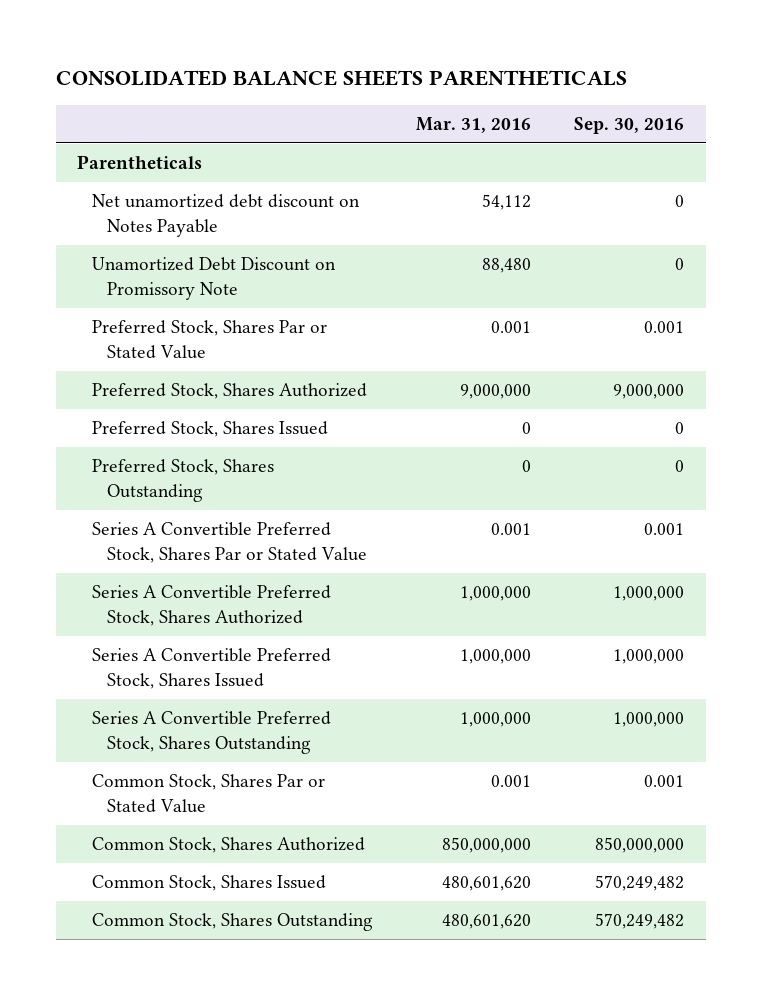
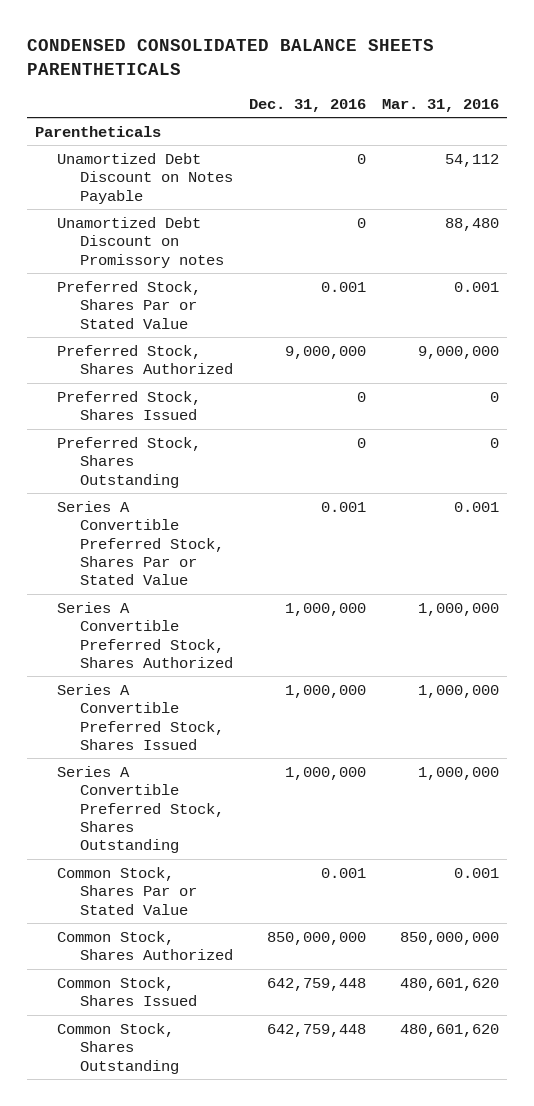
- CONSOLIDATED BALANCE SHEETS PARENTHETICALS
+ CONDENSED CONSOLIDATED BALANCE SHEETS PARENTHETICALS
- | Mar. 31, 2016 | Sep. 30, 2016
+ | Dec. 31, 2016 | Mar. 31, 2016
- Net unamortized debt discount on Notes Payable | 54,112 | 0
- Unamortized Debt Discount on Promissory Note | 88,480 | 0
+ Unamortized Debt Discount on Notes Payable | 0 | 54,112
+ Unamortized Debt Discount on Promissory notes | 0 | 88,480

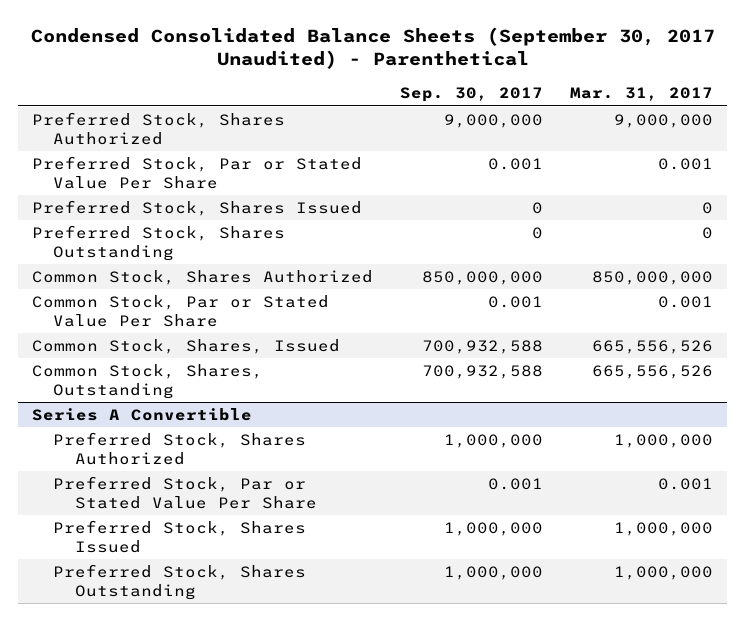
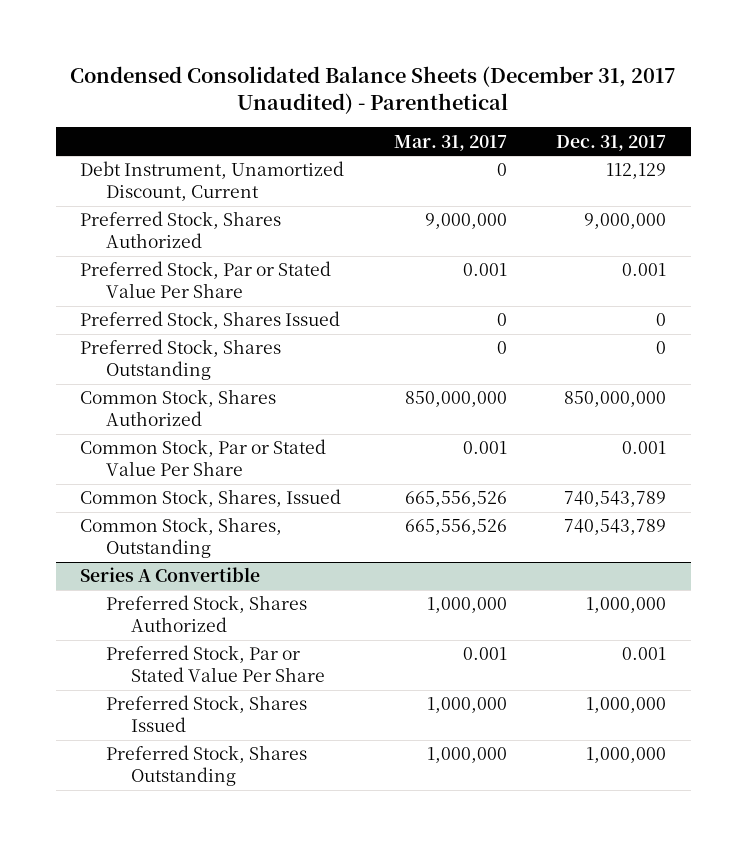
- Condensed Consolidated Balance Sheets (September 30, 2017 Unaudited) - Parenthetical
+ Condensed Consolidated Balance Sheets (December 31, 2017 Unaudited) - Parenthetical
- | Sep. 30, 2017 | Mar. 31, 2017
+ | Mar. 31, 2017 | Dec. 31, 2017
+ Debt Instrument, Unamortized Discount, Current | 0 | 112,129

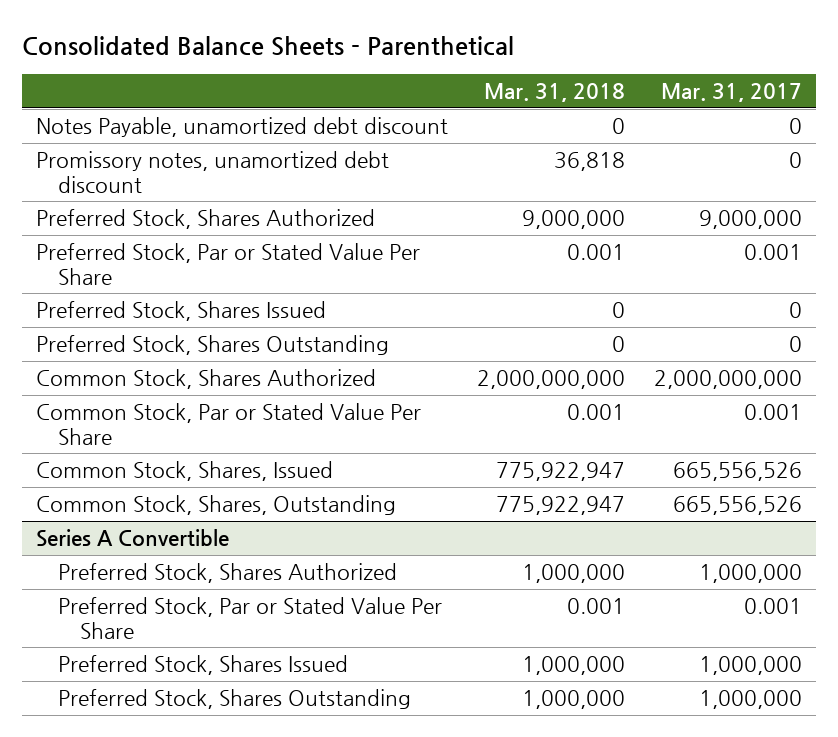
- Condensed Consolidated Balance Sheets (December 31, 2017 Unaudited) - Parenthetical
+ Consolidated Balance Sheets - Parenthetical
- | Mar. 31, 2017 | Dec. 31, 2017
+ | Mar. 31, 2018 | Mar. 31, 2017
- Debt Instrument, Unamortized Discount, Current | 0 | 112,129
+ Notes Payable, unamortized debt discount | 0 | 0
+ Promissory notes, unamortized debt discount | 36,818 | 0
- Common Stock, Shares Authorized | 850,000,000 | 850,000,000
+ Common Stock, Shares Authorized | 2,000,000,000 | 2,000,000,000

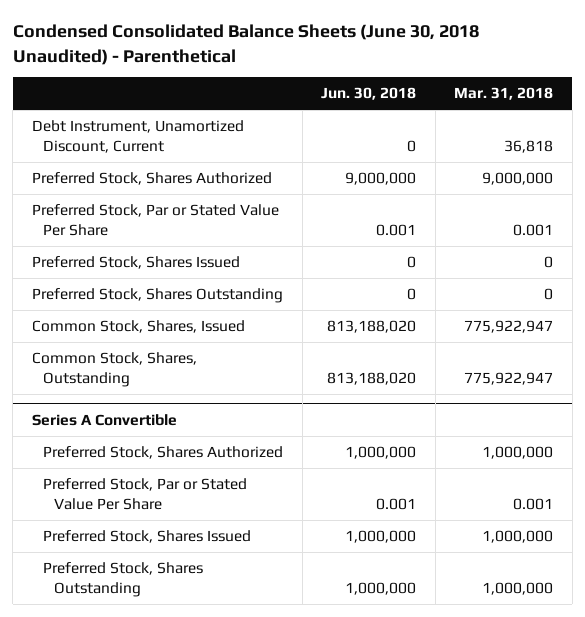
- Consolidated Balance Sheets - Parenthetical
+ Condensed Consolidated Balance Sheets (June 30, 2018 Unaudited) - Parenthetical
- | Mar. 31, 2018 | Mar. 31, 2017
+ | Jun. 30, 2018 | Mar. 31, 2018
- Notes Payable, unamortized debt discount | 0 | 0
- Promissory notes, unamortized debt discount | 36,818 | 0
+ Debt Instrument, Unamortized Discount, Current | 0 | 36,818
- Common Stock, Shares Authorized | 2,000,000,000 | 2,000,000,000
- Common Stock, Par or Stated Value Per Share | 0.001 | 0.001

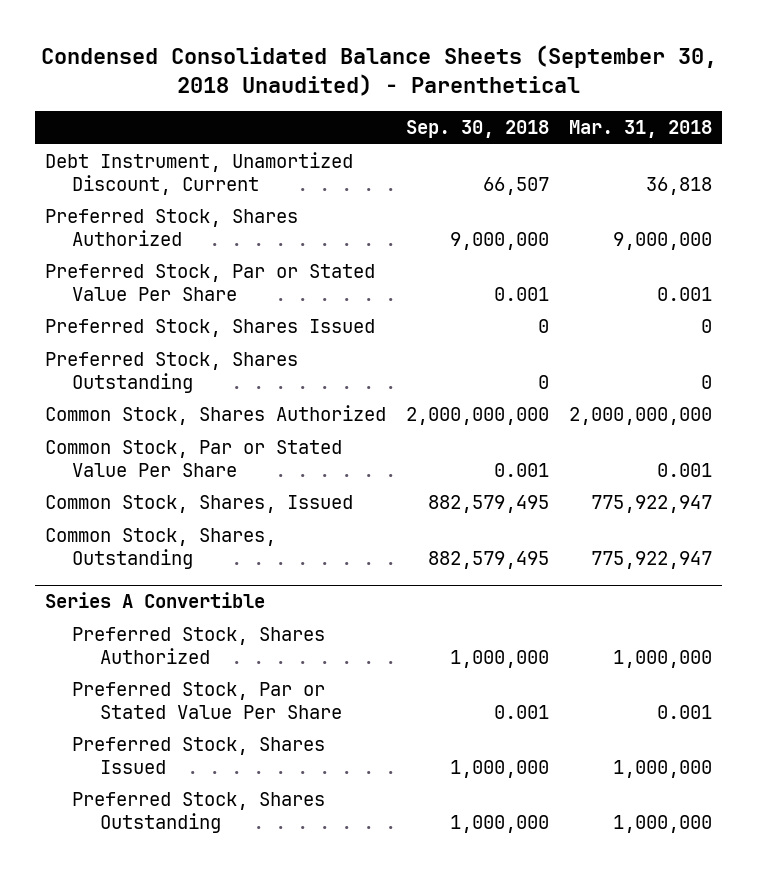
- Condensed Consolidated Balance Sheets (June 30, 2018 Unaudited) - Parenthetical
+ Condensed Consolidated Balance Sheets (September 30, 2018 Unaudited) - Parenthetical
- | Jun. 30, 2018 | Mar. 31, 2018
+ | Sep. 30, 2018 | Mar. 31, 2018
+ Common Stock, Shares Authorized | 2,000,000,000 | 2,000,000,000
+ Common Stock, Par or Stated Value Per Share | 0.001 | 0.001

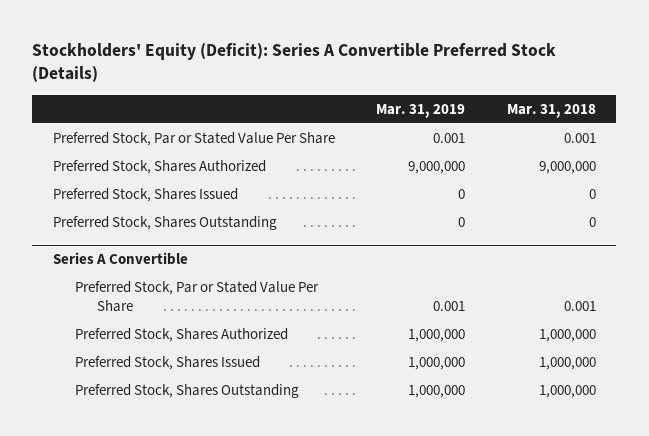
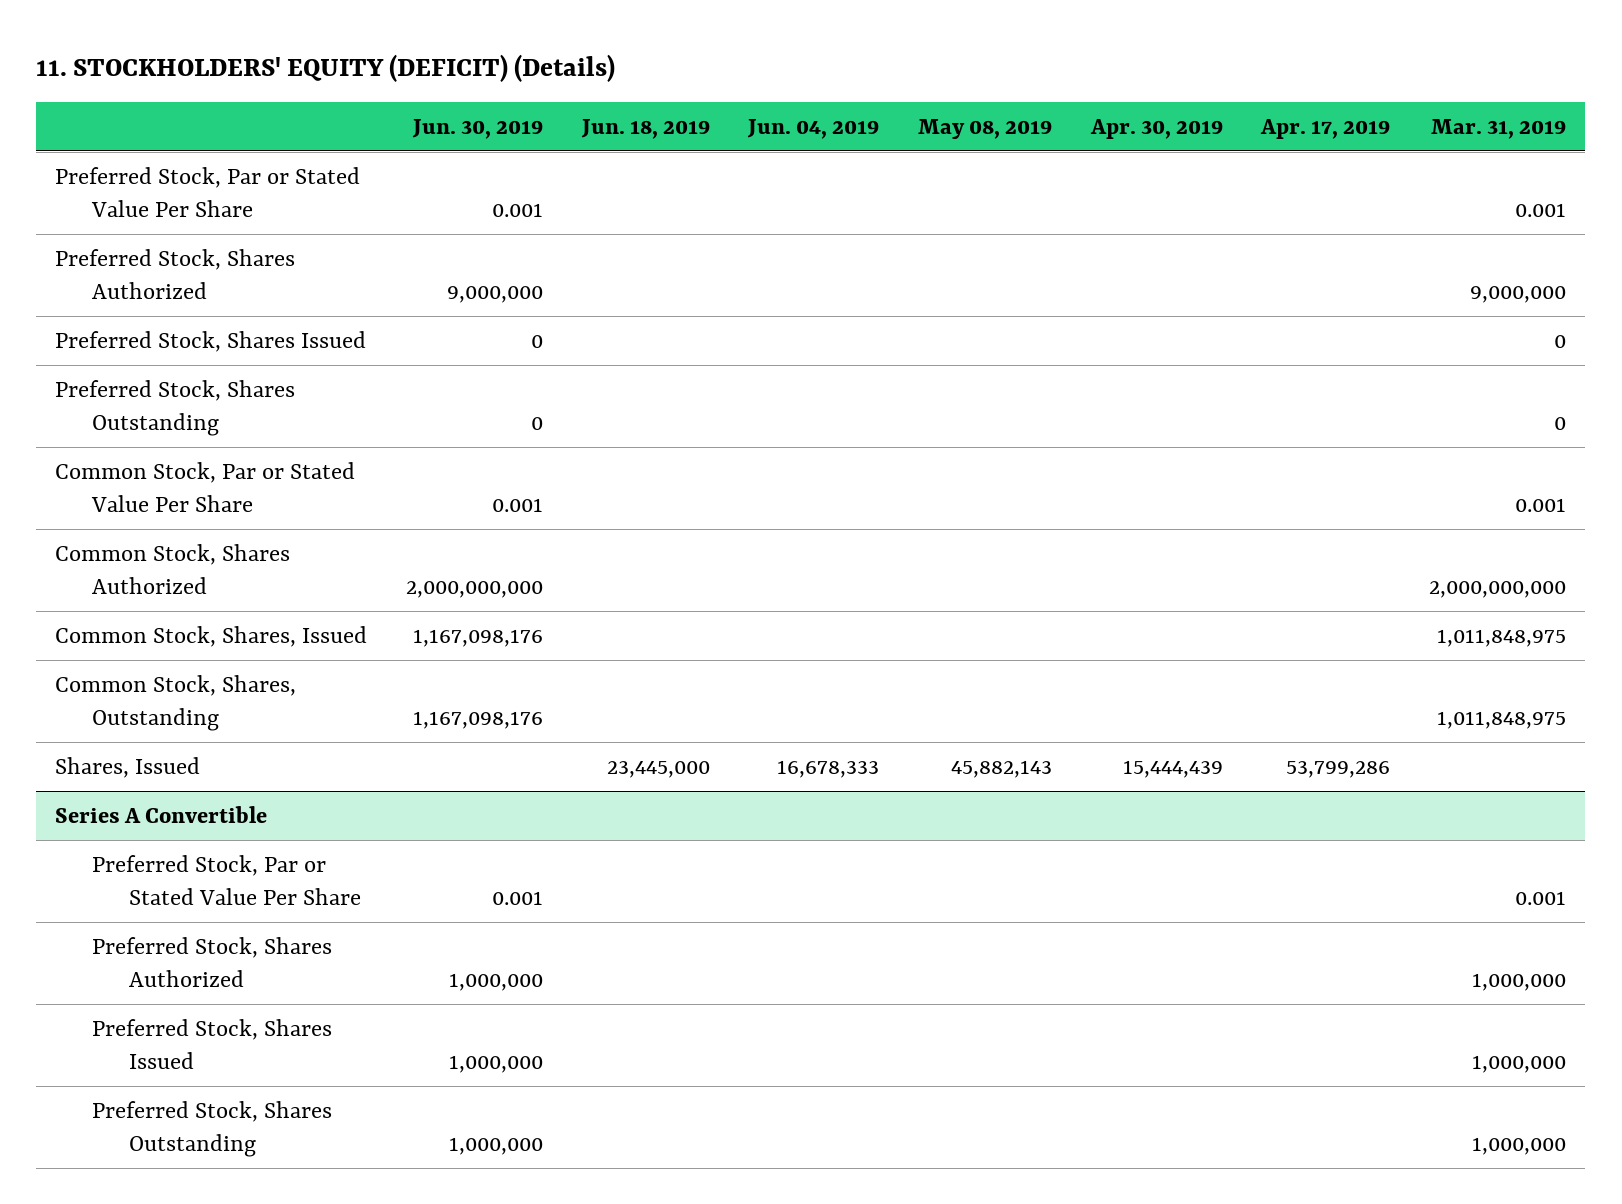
- Stockholders' Equity (Deficit): Series A Convertible Preferred Stock (Details)
+ 11. STOCKHOLDERS' EQUITY (DEFICIT) (Details)
- | Mar. 31, 2019 | Mar. 31, 2018
+ | Jun. 30, 2019 | Jun. 18, 2019 | Jun. 04, 2019 | May 08, 2019 | Apr. 30, 2019 | Apr. 17, 2019 | Mar. 31, 2019
+ Common Stock, Par or Stated Value Per Share | 0.001 | | | | | | 0.001
+ Common Stock, Shares Authorized | 2,000,000,000 | | | | | | 2,000,000,000
+ Common Stock, Shares, Issued | 1,167,098,176 | | | | | | 1,011,848,975
+ Common Stock, Shares, Outstanding | 1,167,098,176 | | | | | | 1,011,848,975
+ Shares, Issued | | 23,445,000 | 16,678,333 | 45,882,143 | 15,444,439 | 53,799,286 |

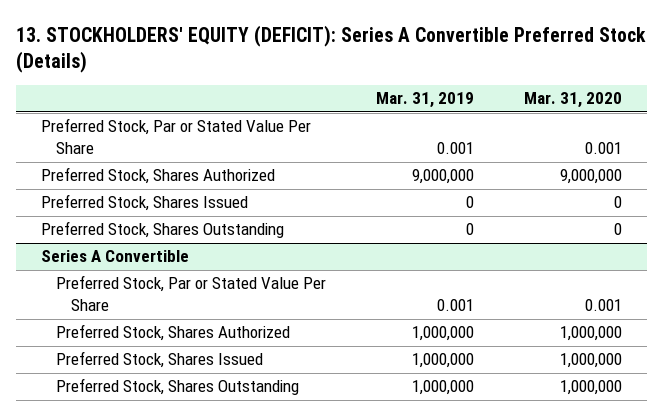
- 11. STOCKHOLDERS' EQUITY (DEFICIT) (Details)
+ 13. STOCKHOLDERS' EQUITY (DEFICIT): Series A Convertible Preferred Stock (Details)
- | Jun. 30, 2019 | Jun. 18, 2019 | Jun. 04, 2019 | May 08, 2019 | Apr. 30, 2019 | Apr. 17, 2019 | Mar. 31, 2019
+ | Mar. 31, 2019 | Mar. 31, 2020
- Common Stock, Par or Stated Value Per Share | 0.001 | | | | | | 0.001
- Common Stock, Shares Authorized | 2,000,000,000 | | | | | | 2,000,000,000
- Common Stock, Shares, Issued | 1,167,098,176 | | | | | | 1,011,848,975
- Common Stock, Shares, Outstanding | 1,167,098,176 | | | | | | 1,011,848,975
- Shares, Issued | | 23,445,000 | 16,678,333 | 45,882,143 | 15,444,439 | 53,799,286 |

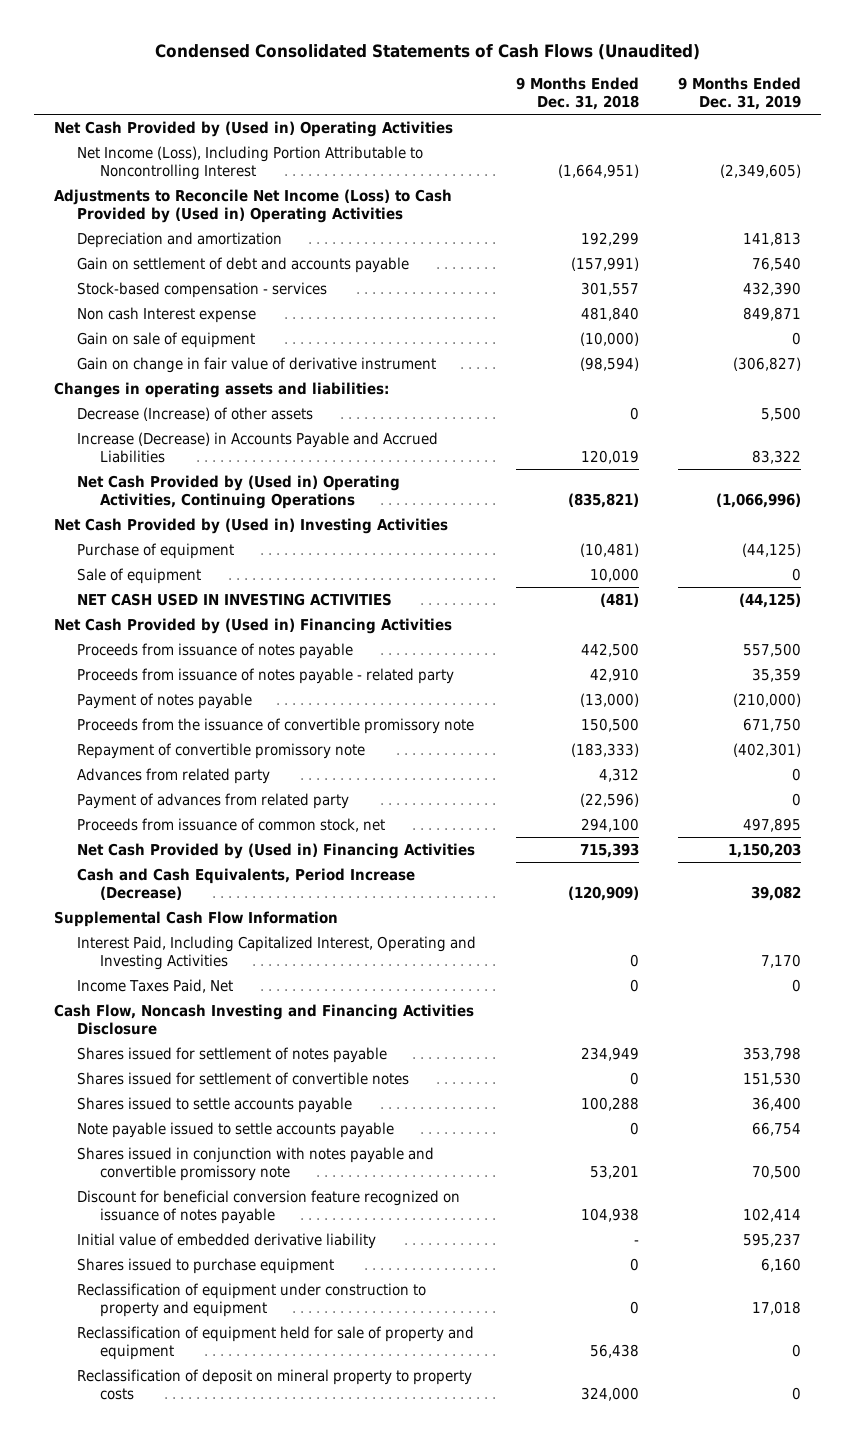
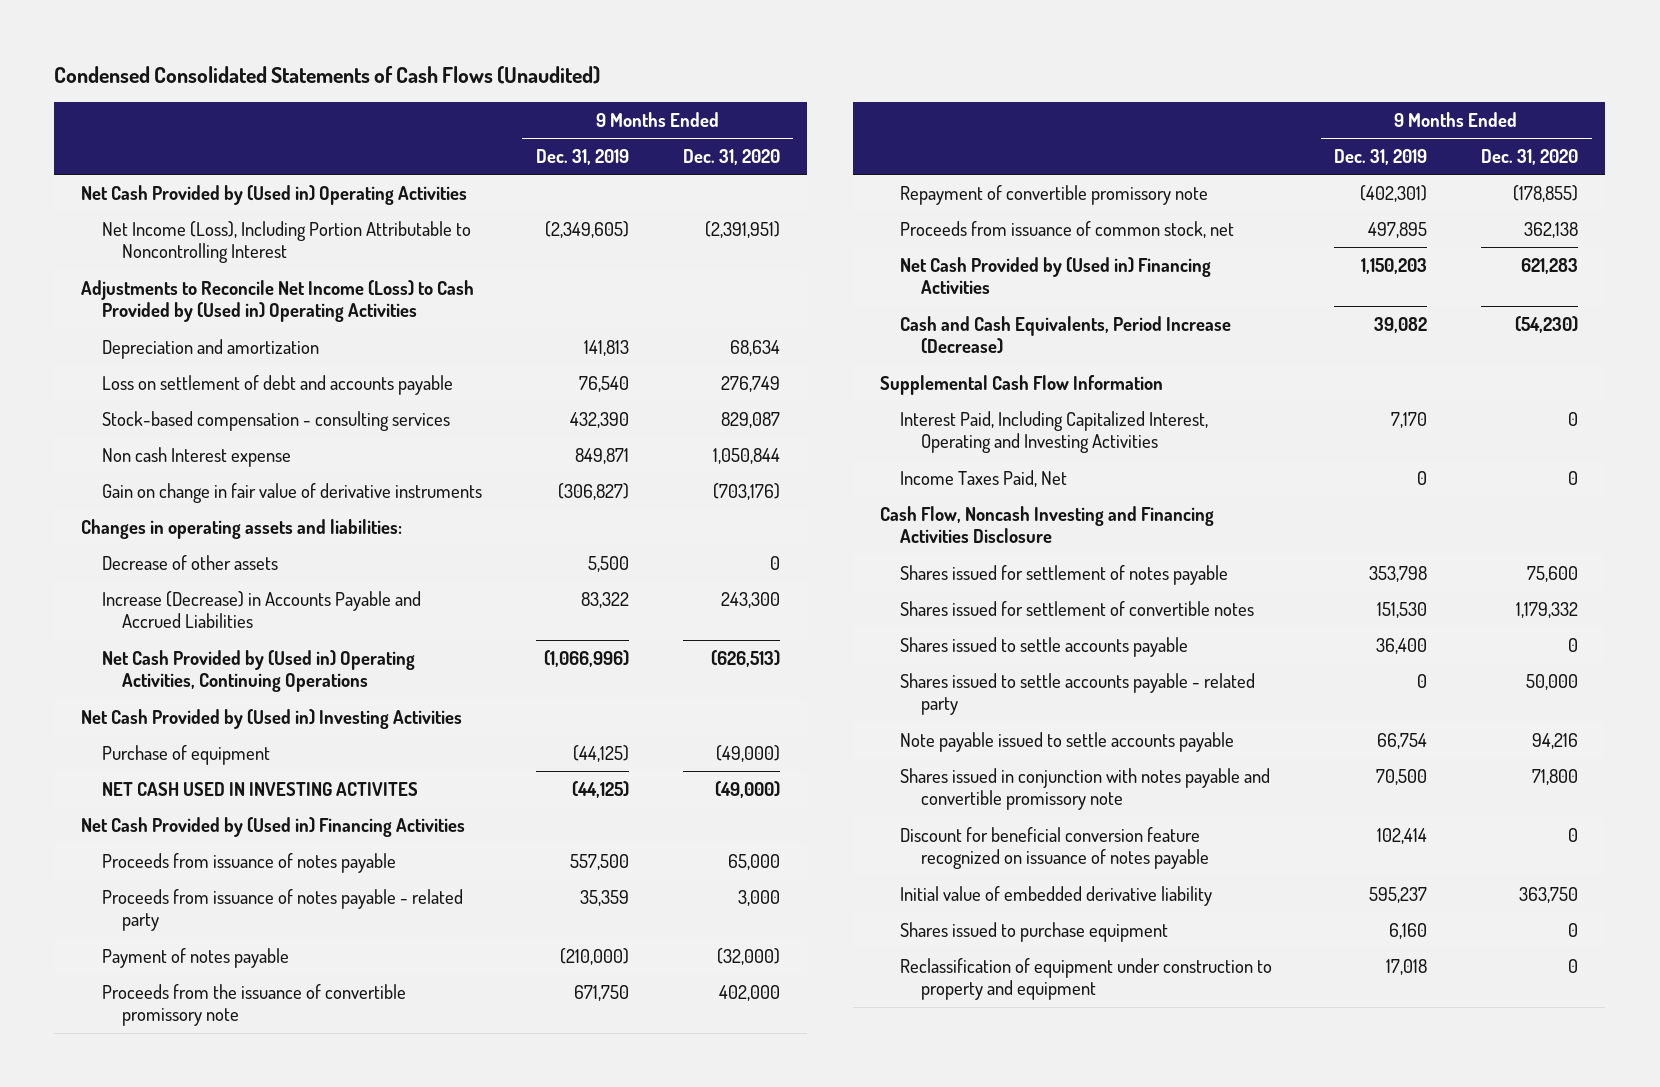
- | 9 Months Ended Dec. 31, 2018 | 9 Months Ended Dec. 31, 2019
+ | 9 Months Ended Dec. 31, 2019 | 9 Months Ended Dec. 31, 2020
- Gain on settlement of debt and accounts payable | (157,991) | 76,540
- Stock-based compensation - services | 301,557 | 432,390
+ Loss on settlement of debt and accounts payable | 76,540 | 276,749
+ Stock-based compensation - consulting services | 432,390 | 829,087
- Gain on sale of equipment | (10,000) | 0
- Gain on change in fair value of derivative instrument | (98,594) | (306,827)
+ Gain on change in fair value of derivative instruments | (306,827) | (703,176)
- Decrease (Increase) of other assets | 0 | 5,500
+ Decrease of other assets | 5,500 | 0
- Sale of equipment | 10,000 | 0
- NET CASH USED IN INVESTING ACTIVITIES | (481) | (44,125)
+ NET CASH USED IN INVESTING ACTIVITES | (44,125) | (49,000)
- Advances from related party | 4,312 | 0
- Payment of advances from related party | (22,596) | 0
+ Shares issued to settle accounts payable - related party | 0 | 50,000
- Reclassification of equipment held for sale of property and equipment | 56,438 | 0
- Reclassification of deposit on mineral property to property costs | 324,000 | 0

